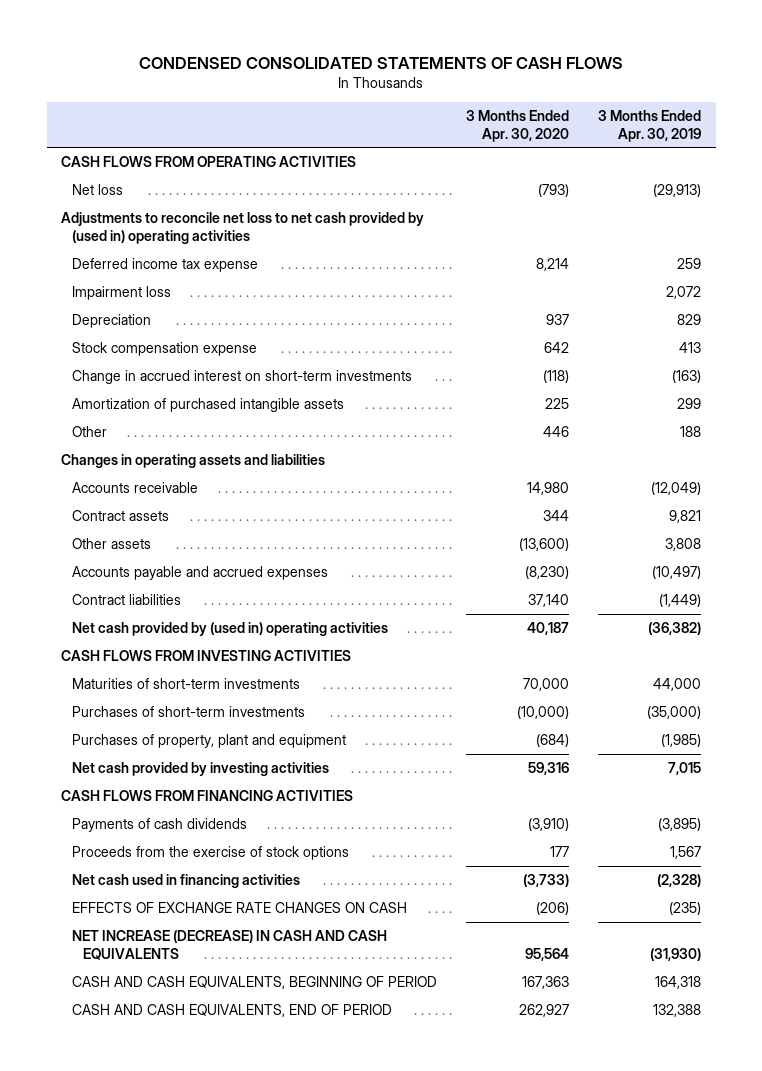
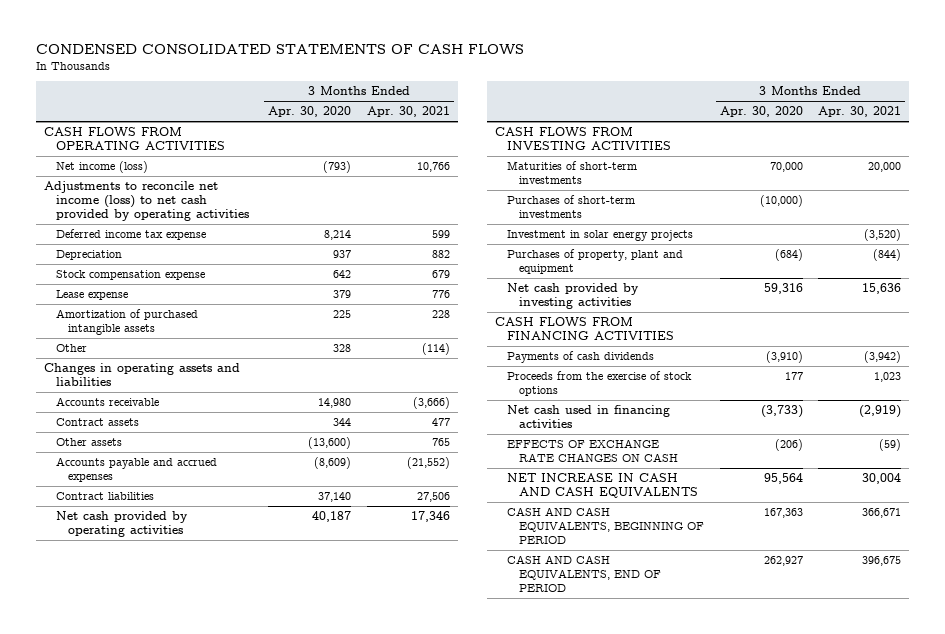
- | 3 Months Ended Apr. 30, 2020 | 3 Months Ended Apr. 30, 2019
+ | 3 Months Ended Apr. 30, 2020 | 3 Months Ended Apr. 30, 2021
- Net loss | (793) | (29,913)
- Adjustments to reconcile net loss to net cash provided by (used in) operating activities
+ Net income (loss) | (793) | 10,766
+ Adjustments to reconcile net income (loss) to net cash provided by operating activities
- Impairment loss | | 2,072
- Change in accrued interest on short-term investments | (118) | (163)
+ Lease expense | 379 | 776
- Other | 446 | 188
+ Other | 328 | (114)
- Accounts payable and accrued expenses | (8,230) | (10,497)
+ Accounts payable and accrued expenses | (8,609) | (21,552)
- Net cash provided by (used in) operating activities | 40,187 | (36,382)
+ Net cash provided by operating activities | 40,187 | 17,346
+ Investment in solar energy projects | | (3,520)
- NET INCREASE (DECREASE) IN CASH AND CASH EQUIVALENTS | 95,564 | (31,930)
+ NET INCREASE IN CASH AND CASH EQUIVALENTS | 95,564 | 30,004

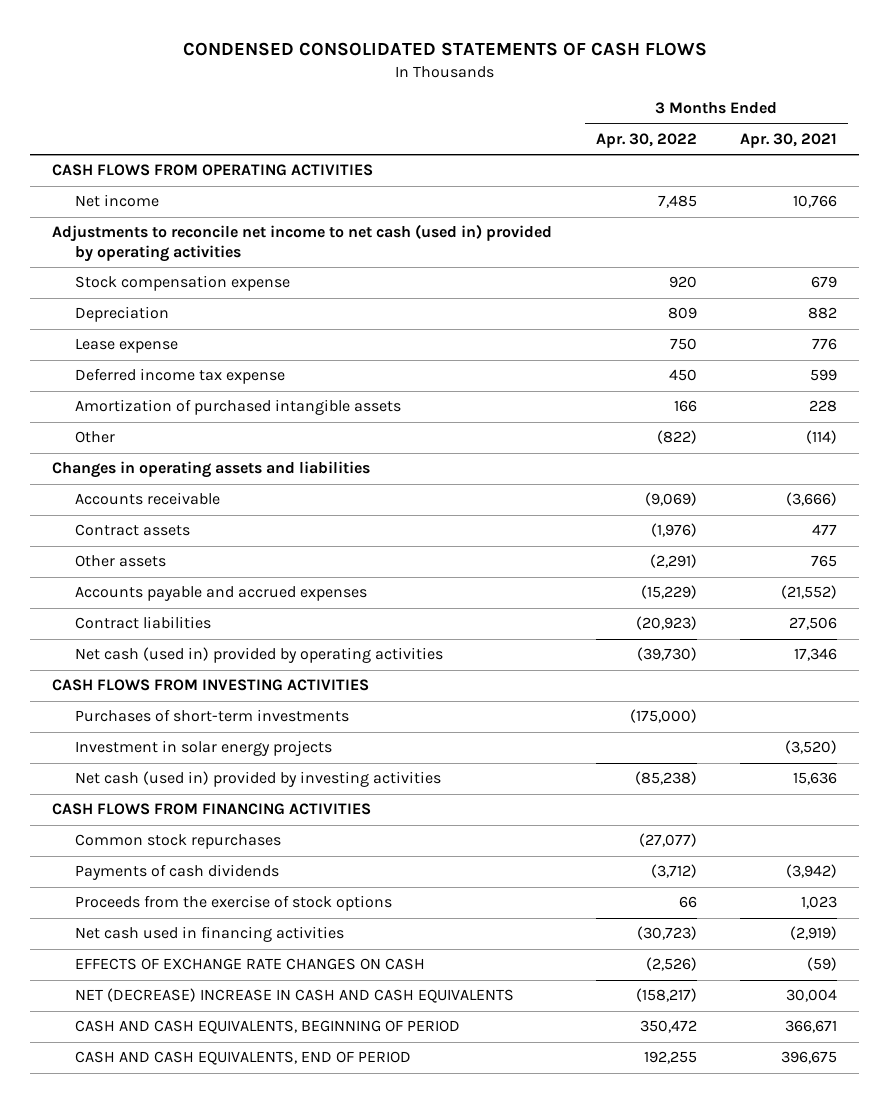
- | 3 Months Ended Apr. 30, 2020 | 3 Months Ended Apr. 30, 2021
+ | 3 Months Ended Apr. 30, 2022 | 3 Months Ended Apr. 30, 2021
- Net income (loss) | (793) | 10,766
- Adjustments to reconcile net income (loss) to net cash provided by operating activities
+ Net income | 7,485 | 10,766
+ Adjustments to reconcile net income to net cash (used in) provided by operating activities
moved down: Depreciation | 809 | 882
moved down: Deferred income tax expense | 450 | 599
- Net cash provided by operating activities | 40,187 | 17,346
+ Net cash (used in) provided by operating activities | (39,730) | 17,346
- Maturities of short-term investments | 70,000 | 20,000
- Purchases of property, plant and equipment | (684) | (844)
- Net cash provided by investing activities | 59,316 | 15,636
+ Net cash (used in) provided by investing activities | (85,238) | 15,636
+ Common stock repurchases | (27,077) |
- NET INCREASE IN CASH AND CASH EQUIVALENTS | 95,564 | 30,004
+ NET (DECREASE) INCREASE IN CASH AND CASH EQUIVALENTS | (158,217) | 30,004

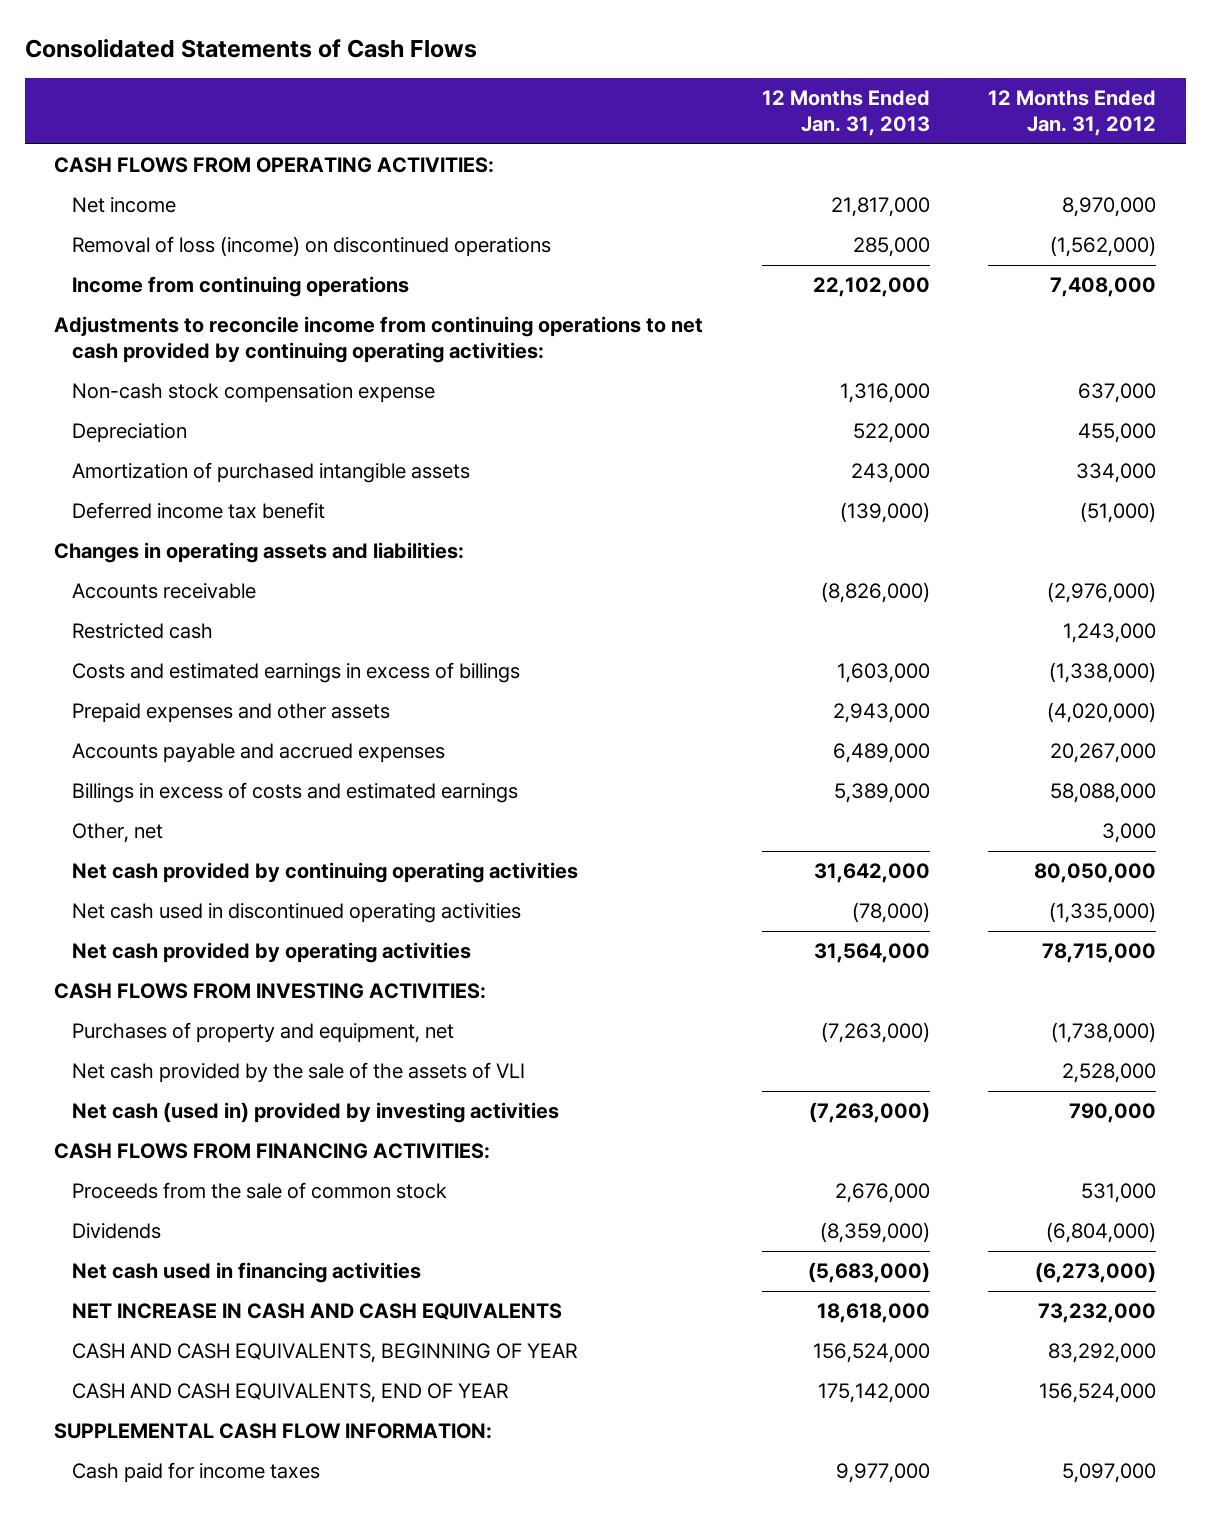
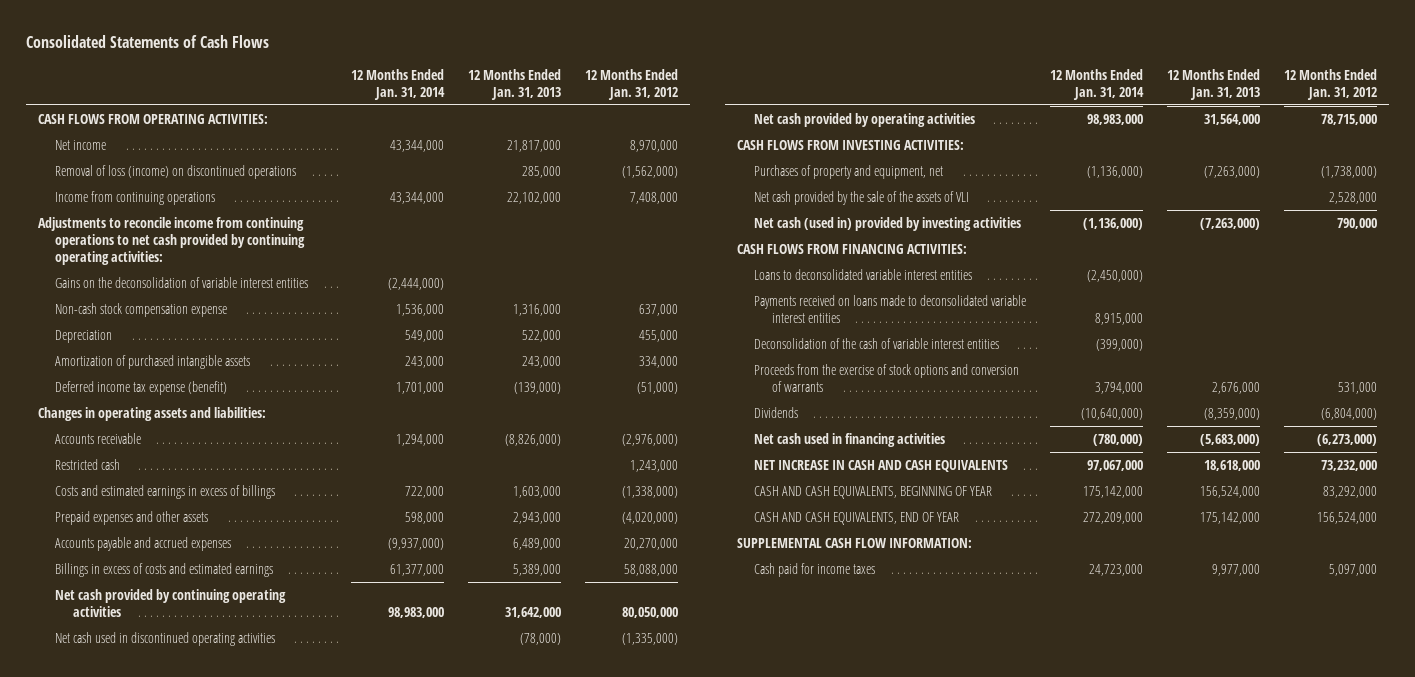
- | 12 Months Ended Jan. 31, 2013 | 12 Months Ended Jan. 31, 2012
+ | 12 Months Ended Jan. 31, 2014 | 12 Months Ended Jan. 31, 2013 | 12 Months Ended Jan. 31, 2012
+ Gains on the deconsolidation of variable interest entities | (2,444,000) | |
- Deferred income tax benefit | (139,000) | (51,000)
+ Deferred income tax expense (benefit) | 1,701,000 | (139,000) | (51,000)
- Accounts payable and accrued expenses | 6,489,000 | 20,267,000
+ Accounts payable and accrued expenses | (9,937,000) | 6,489,000 | 20,270,000
- Other, net | | 3,000
- Proceeds from the sale of common stock | 2,676,000 | 531,000
+ Loans to deconsolidated variable interest entities | (2,450,000) | |
+ Payments received on loans made to deconsolidated variable interest entities | 8,915,000 | |
+ Deconsolidation of the cash of variable interest entities | (399,000) | |
+ Proceeds from the exercise of stock options and conversion of warrants | 3,794,000 | 2,676,000 | 531,000

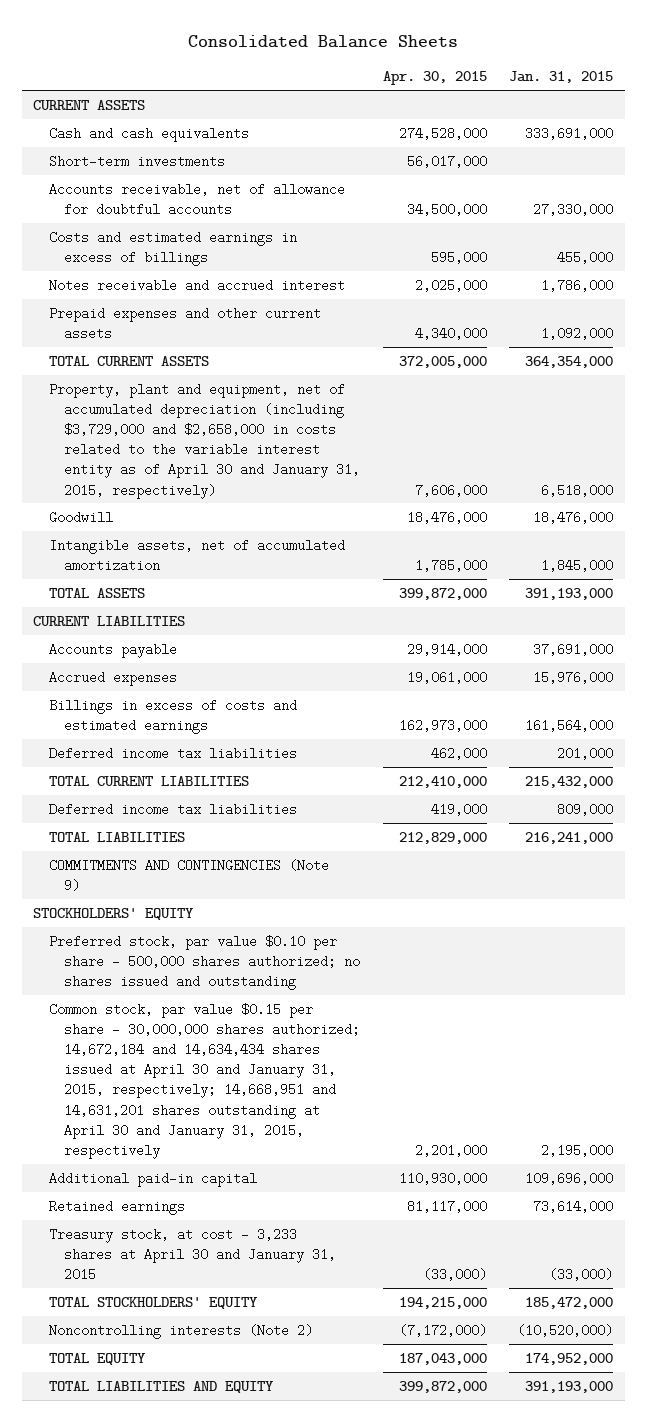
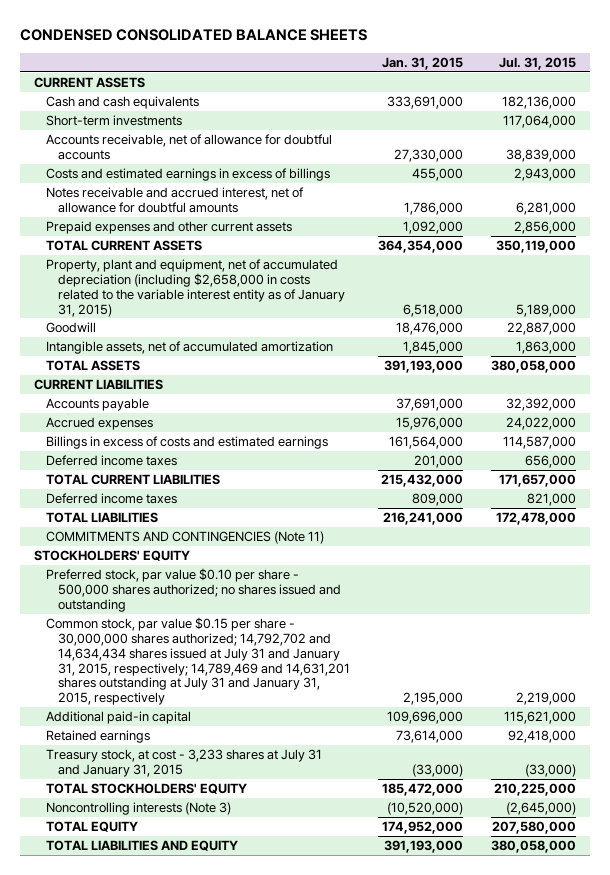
- Consolidated Balance Sheets
+ CONDENSED CONSOLIDATED BALANCE SHEETS
- | Apr. 30, 2015 | Jan. 31, 2015
+ | Jan. 31, 2015 | Jul. 31, 2015
- Notes receivable and accrued interest | 2,025,000 | 1,786,000
+ Notes receivable and accrued interest, net of allowance for doubtful amounts | 1,786,000 | 6,281,000
- Property, plant and equipment, net of accumulated depreciation (including $3,729,000 and $2,658,000 in costs related to the variable interest entity as of April 30 and January 31, 2015, respectively) | 7,606,000 | 6,518,000
+ Property, plant and equipment, net of accumulated depreciation (including $2,658,000 in costs related to the variable interest entity as of January 31, 2015) | 6,518,000 | 5,189,000
- Deferred income tax liabilities | 462,000 | 201,000
+ Deferred income taxes | 201,000 | 656,000
- Deferred income tax liabilities | 419,000 | 809,000
+ Deferred income taxes | 809,000 | 821,000
- COMMITMENTS AND CONTINGENCIES (Note 9)
+ COMMITMENTS AND CONTINGENCIES (Note 11)
- Common stock, par value $0.15 per share - 30,000,000 shares authorized; 14,672,184 and 14,634,434 shares issued at April 30 and January 31, 2015, respectively; 14,668,951 and 14,631,201 shares outstanding at April 30 and January 31, 2015, respectively | 2,201,000 | 2,195,000
+ Common stock, par value $0.15 per share - 30,000,000 shares authorized; 14,792,702 and 14,634,434 shares issued at July 31 and January 31, 2015, respectively; 14,789,469 and 14,631,201 shares outstanding at July 31 and January 31, 2015, respectively | 2,195,000 | 2,219,000
- Treasury stock, at cost - 3,233 shares at April 30 and January 31, 2015 | (33,000) | (33,000)
+ Treasury stock, at cost - 3,233 shares at July 31 and January 31, 2015 | (33,000) | (33,000)
- Noncontrolling interests (Note 2) | (7,172,000) | (10,520,000)
+ Noncontrolling interests (Note 3) | (10,520,000) | (2,645,000)

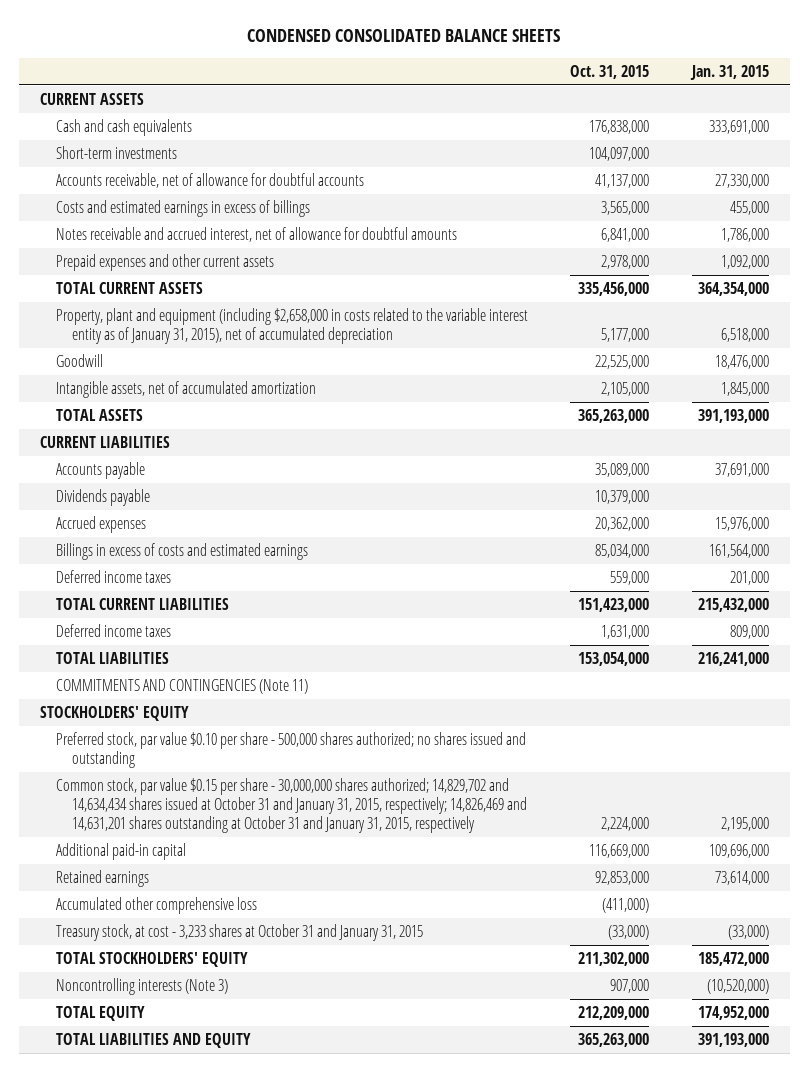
- | Jan. 31, 2015 | Jul. 31, 2015
+ | Oct. 31, 2015 | Jan. 31, 2015
- Property, plant and equipment, net of accumulated depreciation (including $2,658,000 in costs related to the variable interest entity as of January 31, 2015) | 6,518,000 | 5,189,000
+ Property, plant and equipment (including $2,658,000 in costs related to the variable interest entity as of January 31, 2015), net of accumulated depreciation | 5,177,000 | 6,518,000
+ Dividends payable | 10,379,000 |
- Common stock, par value $0.15 per share - 30,000,000 shares authorized; 14,792,702 and 14,634,434 shares issued at July 31 and January 31, 2015, respectively; 14,789,469 and 14,631,201 shares outstanding at July 31 and January 31, 2015, respectively | 2,195,000 | 2,219,000
+ Common stock, par value $0.15 per share - 30,000,000 shares authorized; 14,829,702 and 14,634,434 shares issued at October 31 and January 31, 2015, respectively; 14,826,469 and 14,631,201 shares outstanding at October 31 and January 31, 2015, respectively | 2,224,000 | 2,195,000
- Treasury stock, at cost - 3,233 shares at July 31 and January 31, 2015 | (33,000) | (33,000)
+ Accumulated other comprehensive loss | (411,000) |
+ Treasury stock, at cost - 3,233 shares at October 31 and January 31, 2015 | (33,000) | (33,000)

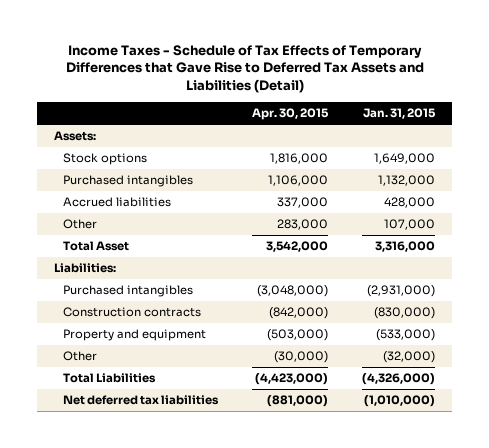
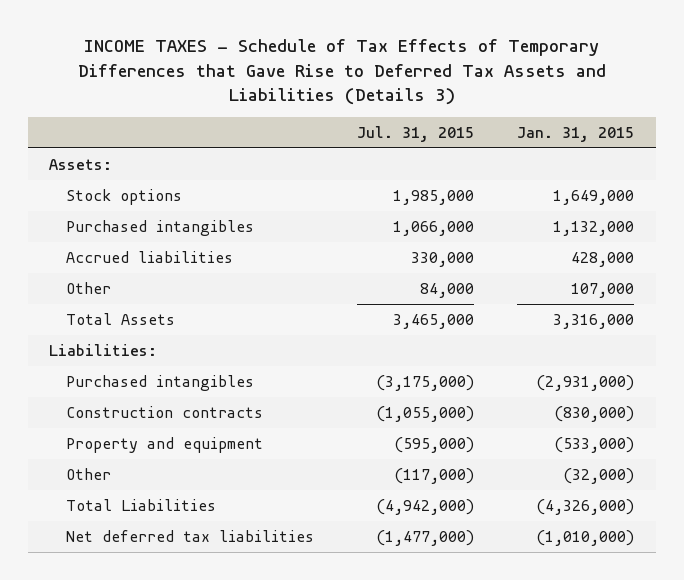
- Income Taxes - Schedule of Tax Effects of Temporary Differences that Gave Rise to Deferred Tax Assets and Liabilities (Detail)
+ INCOME TAXES - Schedule of Tax Effects of Temporary Differences that Gave Rise to Deferred Tax Assets and Liabilities (Details 3)
- | Apr. 30, 2015 | Jan. 31, 2015
+ | Jul. 31, 2015 | Jan. 31, 2015
- Total Asset | 3,542,000 | 3,316,000
+ Total Assets | 3,465,000 | 3,316,000

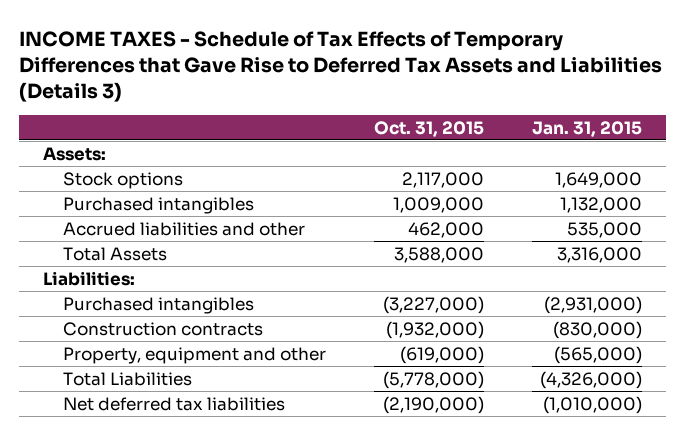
- | Jul. 31, 2015 | Jan. 31, 2015
+ | Oct. 31, 2015 | Jan. 31, 2015
- Accrued liabilities | 330,000 | 428,000
- Other | 84,000 | 107,000
+ Accrued liabilities and other | 462,000 | 535,000
- Property and equipment | (595,000) | (533,000)
- Other | (117,000) | (32,000)
+ Property, equipment and other | (619,000) | (565,000)

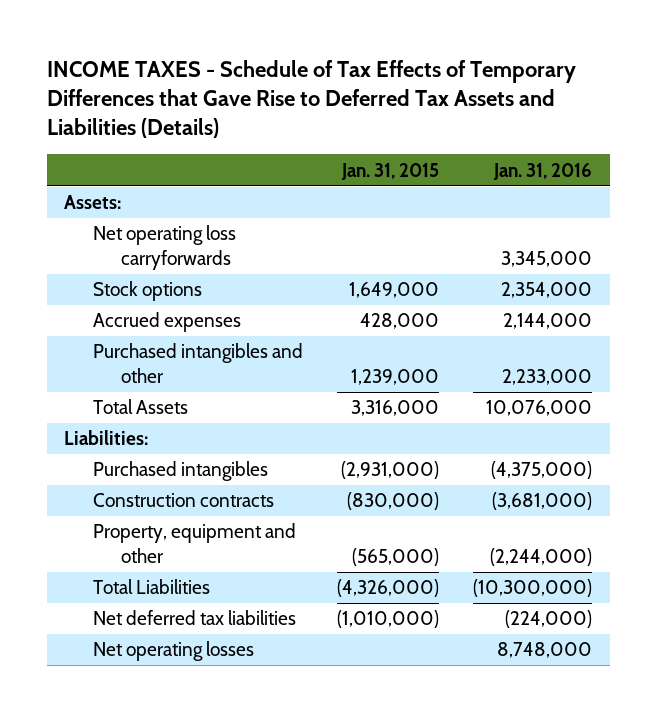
- INCOME TAXES - Schedule of Tax Effects of Temporary Differences that Gave Rise to Deferred Tax Assets and Liabilities (Details 3)
+ INCOME TAXES - Schedule of Tax Effects of Temporary Differences that Gave Rise to Deferred Tax Assets and Liabilities (Details)
- | Oct. 31, 2015 | Jan. 31, 2015
+ | Jan. 31, 2015 | Jan. 31, 2016
+ Net operating loss carryforwards | | 3,345,000
- Purchased intangibles | 1,009,000 | 1,132,000
- Accrued liabilities and other | 462,000 | 535,000
+ Accrued expenses | 428,000 | 2,144,000
+ Purchased intangibles and other | 1,239,000 | 2,233,000
+ Net operating losses | | 8,748,000

